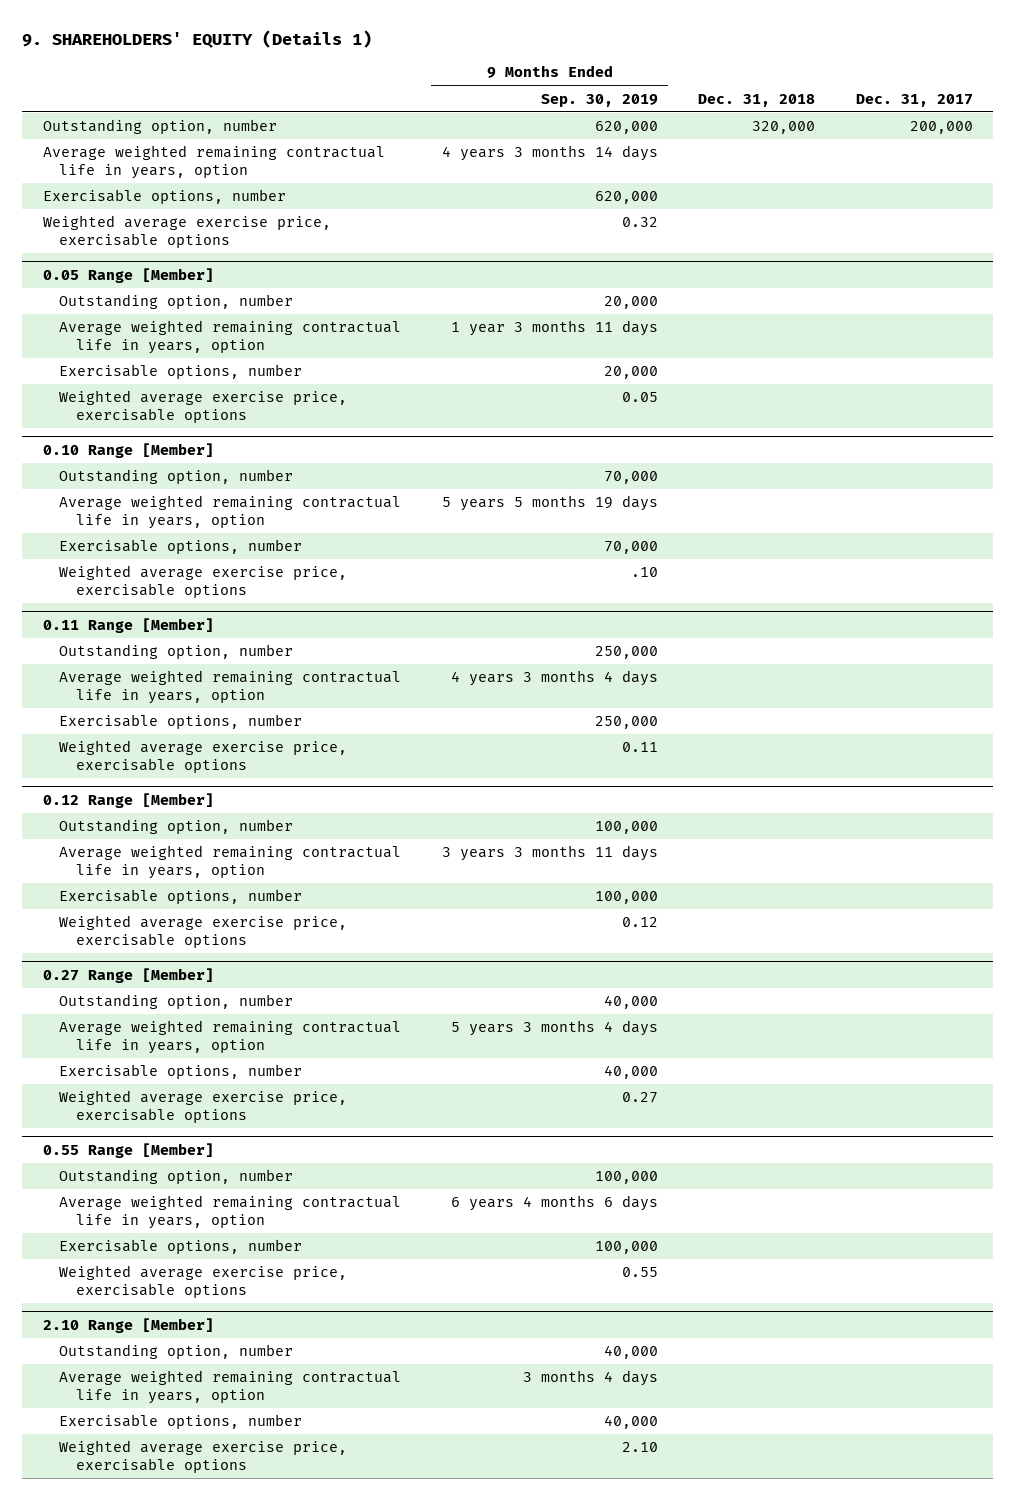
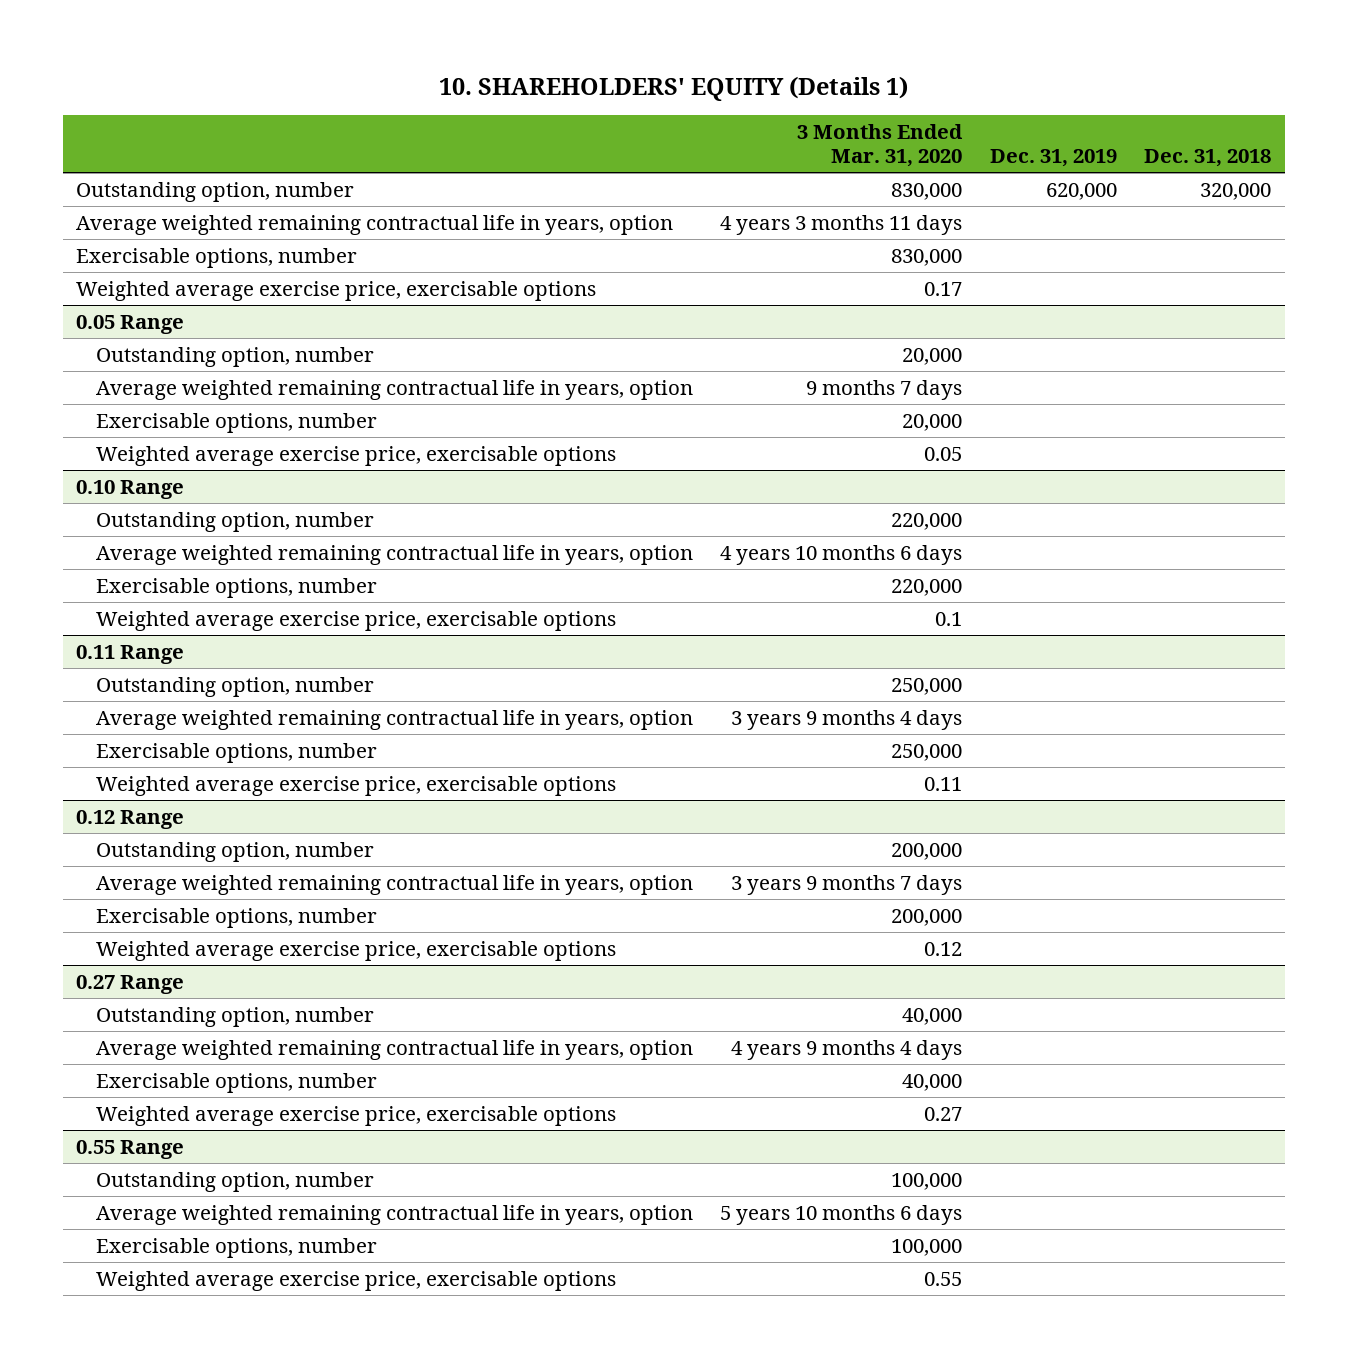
- 9. SHAREHOLDERS' EQUITY (Details 1)
+ 10. SHAREHOLDERS' EQUITY (Details 1)
- | 9 Months Ended Sep. 30, 2019 | Dec. 31, 2018 | Dec. 31, 2017
+ | 3 Months Ended Mar. 31, 2020 | Dec. 31, 2019 | Dec. 31, 2018
- 0.05 Range [Member]
+ 0.05 Range
- 0.10 Range [Member]
+ 0.10 Range
- 0.11 Range [Member]
+ 0.11 Range
- 0.12 Range [Member]
+ 0.12 Range
- 0.27 Range [Member]
+ 0.27 Range
- 0.55 Range [Member]
+ 0.55 Range
- 2.10 Range [Member]
- Outstanding option, number | 40,000 | |
- Average weighted remaining contractual life in years, option | 3 months 4 days | |
- Exercisable options, number | 40,000 | |
- Weighted average exercise price, exercisable options | 2.10 | |

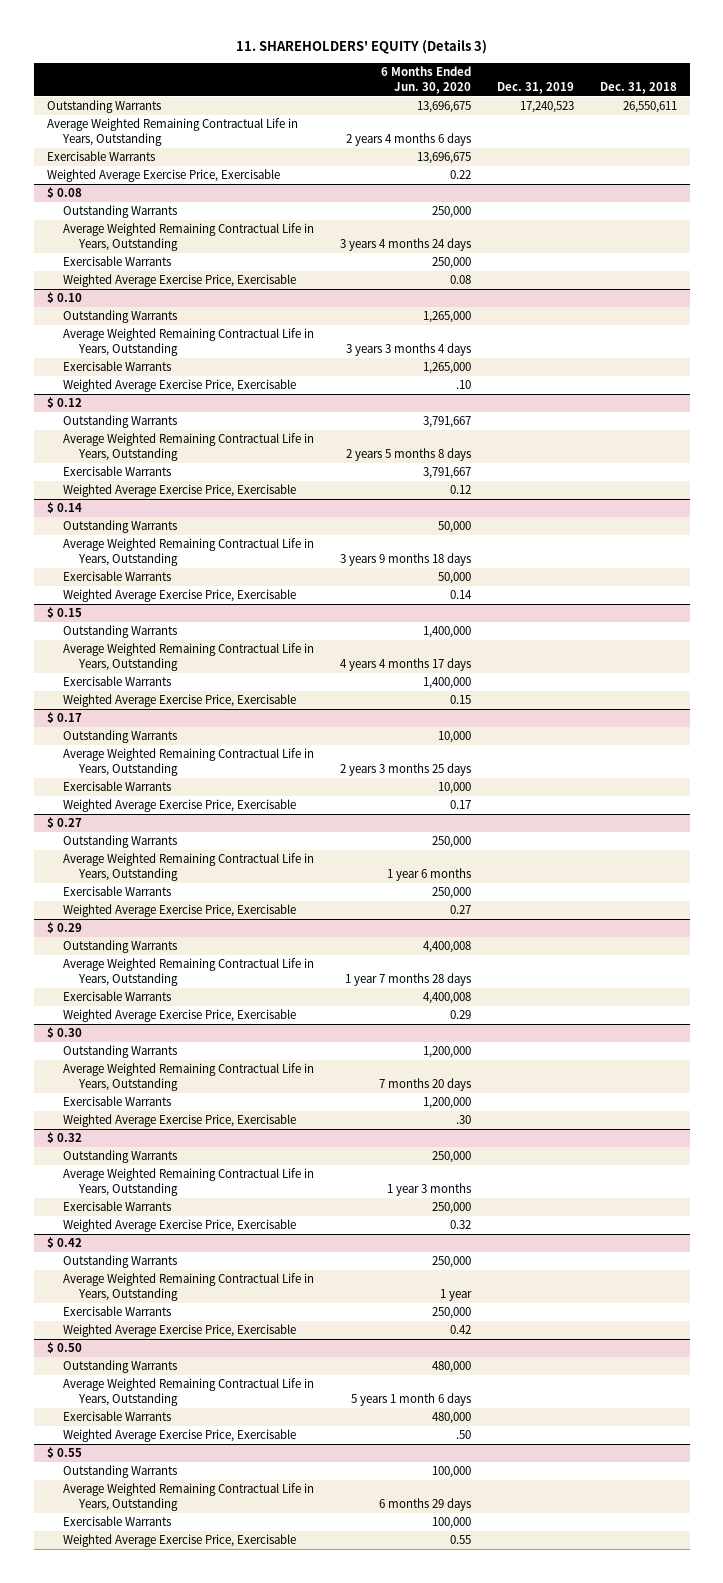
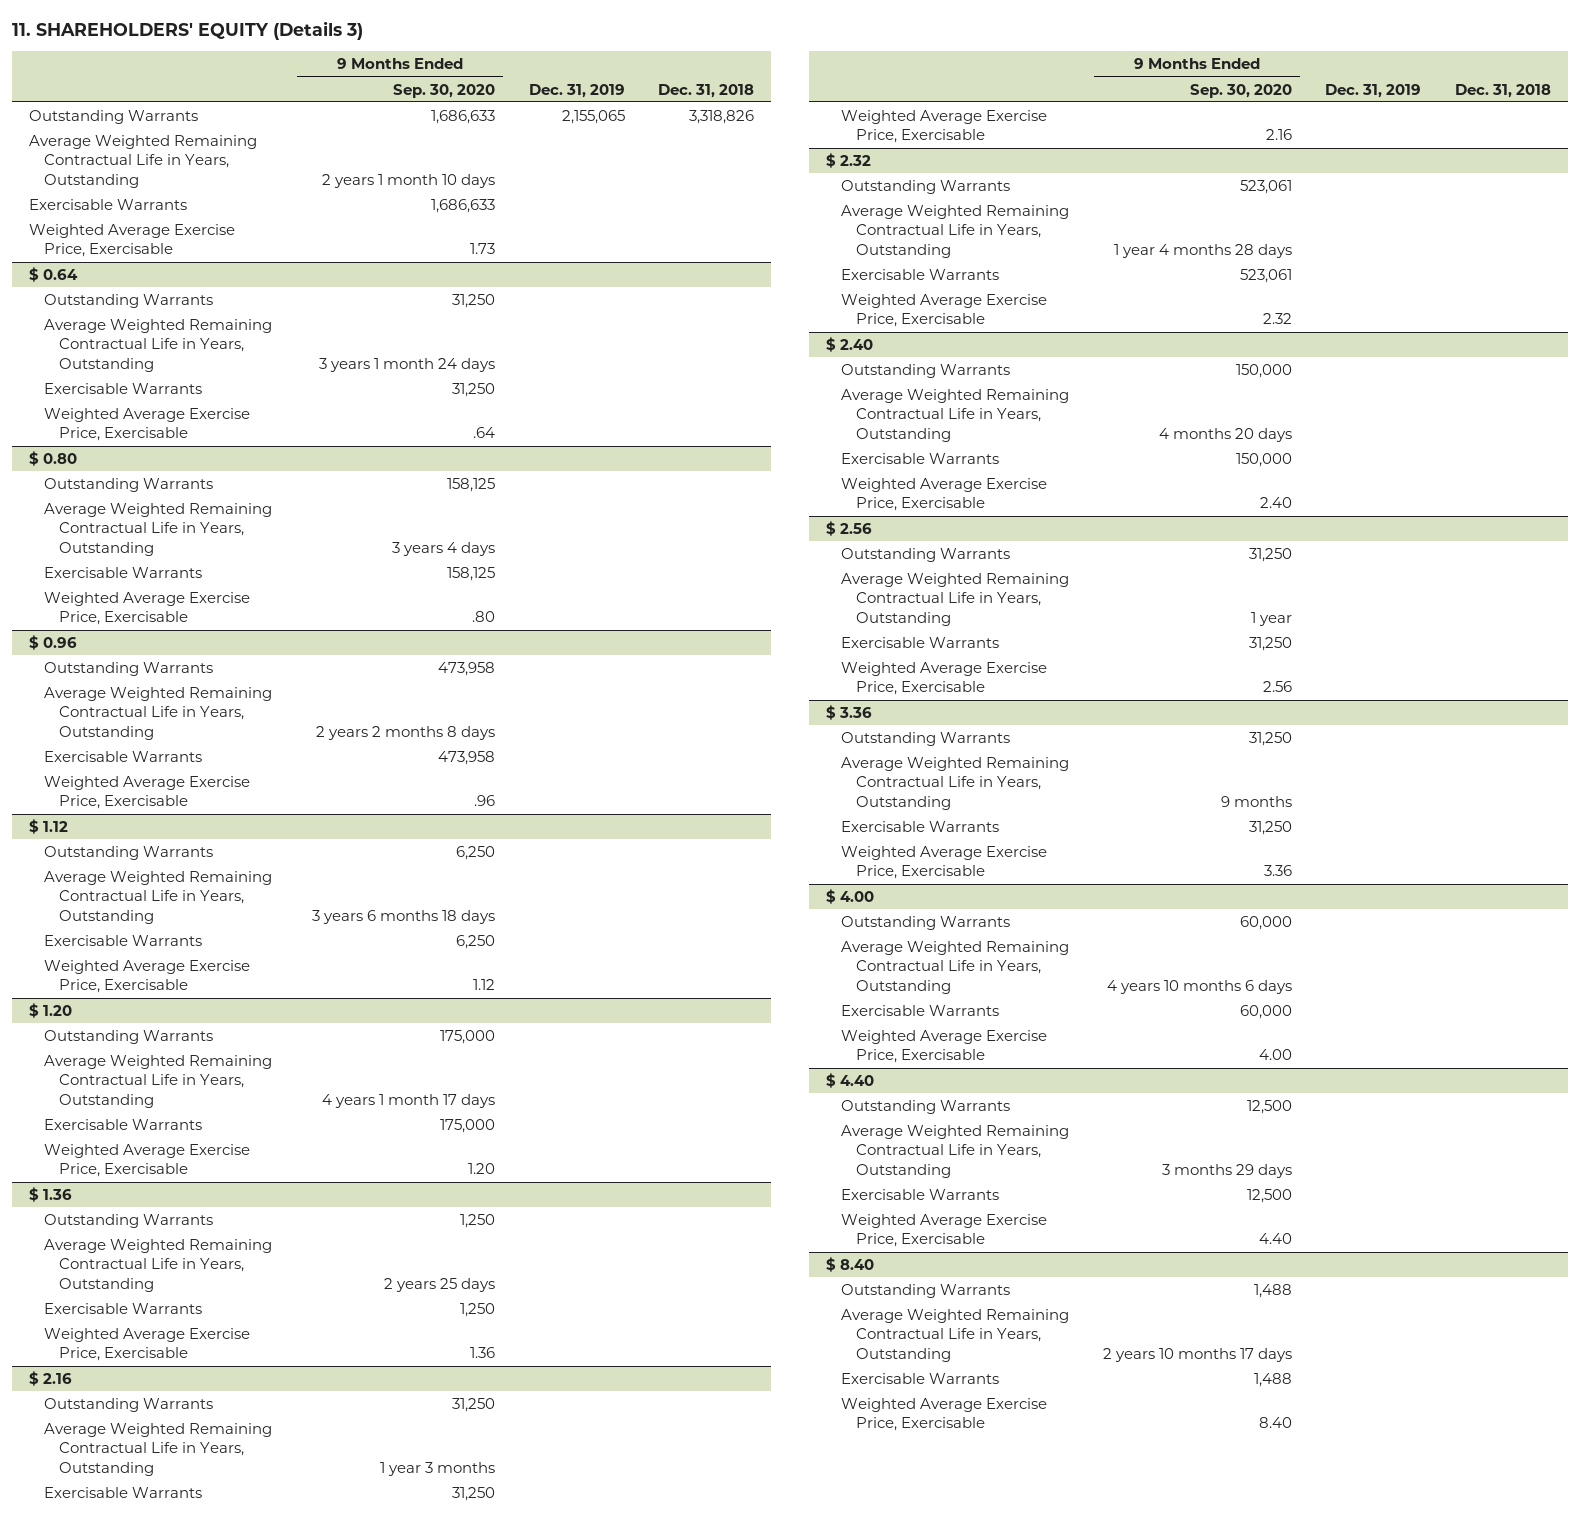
- | 6 Months Ended Jun. 30, 2020 | Dec. 31, 2019 | Dec. 31, 2018
+ | 9 Months Ended Sep. 30, 2020 | Dec. 31, 2019 | Dec. 31, 2018
- Outstanding Warrants | 13,696,675 | 17,240,523 | 26,550,611
+ Outstanding Warrants | 1,686,633 | 2,155,065 | 3,318,826
- $ 0.08
+ $ 0.64
- $ 0.10
+ $ 0.80
- $ 0.12
+ $ 0.96
- $ 0.14
+ $ 1.12
- $ 0.15
+ $ 1.20
- $ 0.17
+ $ 1.36
- $ 0.27
+ $ 2.16
- $ 0.29
+ $ 2.32
- $ 0.30
+ $ 2.40
- $ 0.32
+ $ 2.56
- $ 0.42
+ $ 3.36
- $ 0.50
+ $ 4.00
- $ 0.55
+ $ 4.40
+ $ 8.40
+ Outstanding Warrants | 1,488 | |
+ Average Weighted Remaining Contractual Life in Years, Outstanding | 2 years 10 months 17 days | |
+ Exercisable Warrants | 1,488 | |
+ Weighted Average Exercise Price, Exercisable | 8.40 | |

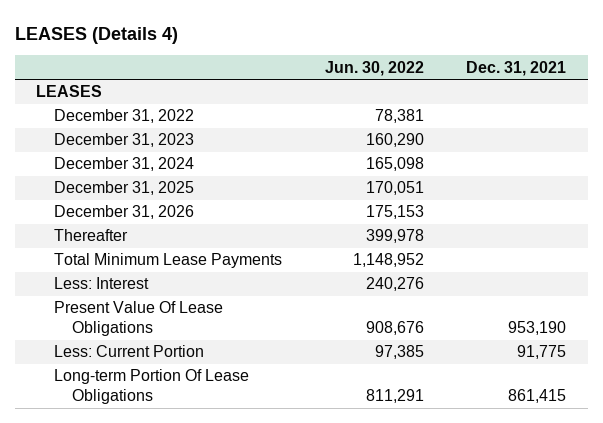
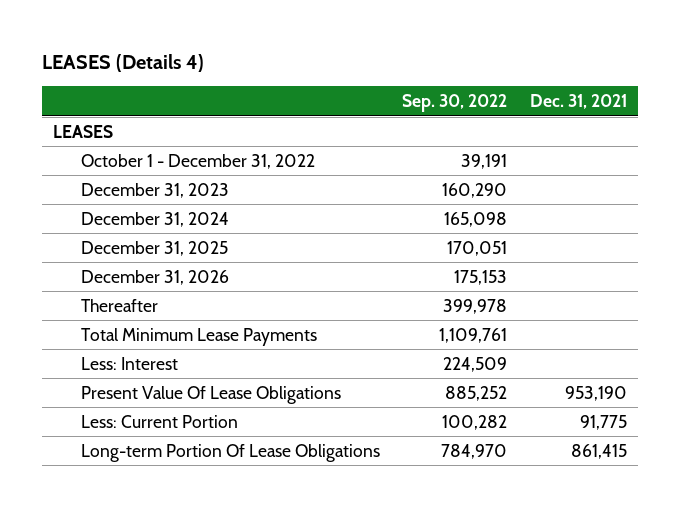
- | Jun. 30, 2022 | Dec. 31, 2021
+ | Sep. 30, 2022 | Dec. 31, 2021
- December 31, 2022 | 78,381 |
+ October 1 - December 31, 2022 | 39,191 |

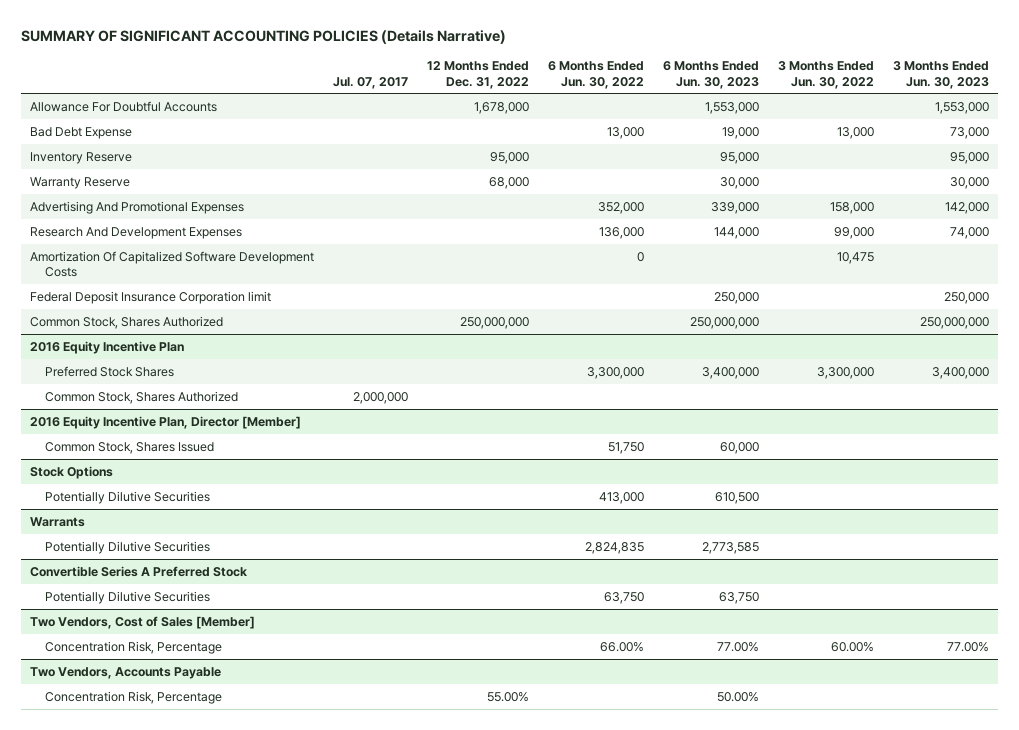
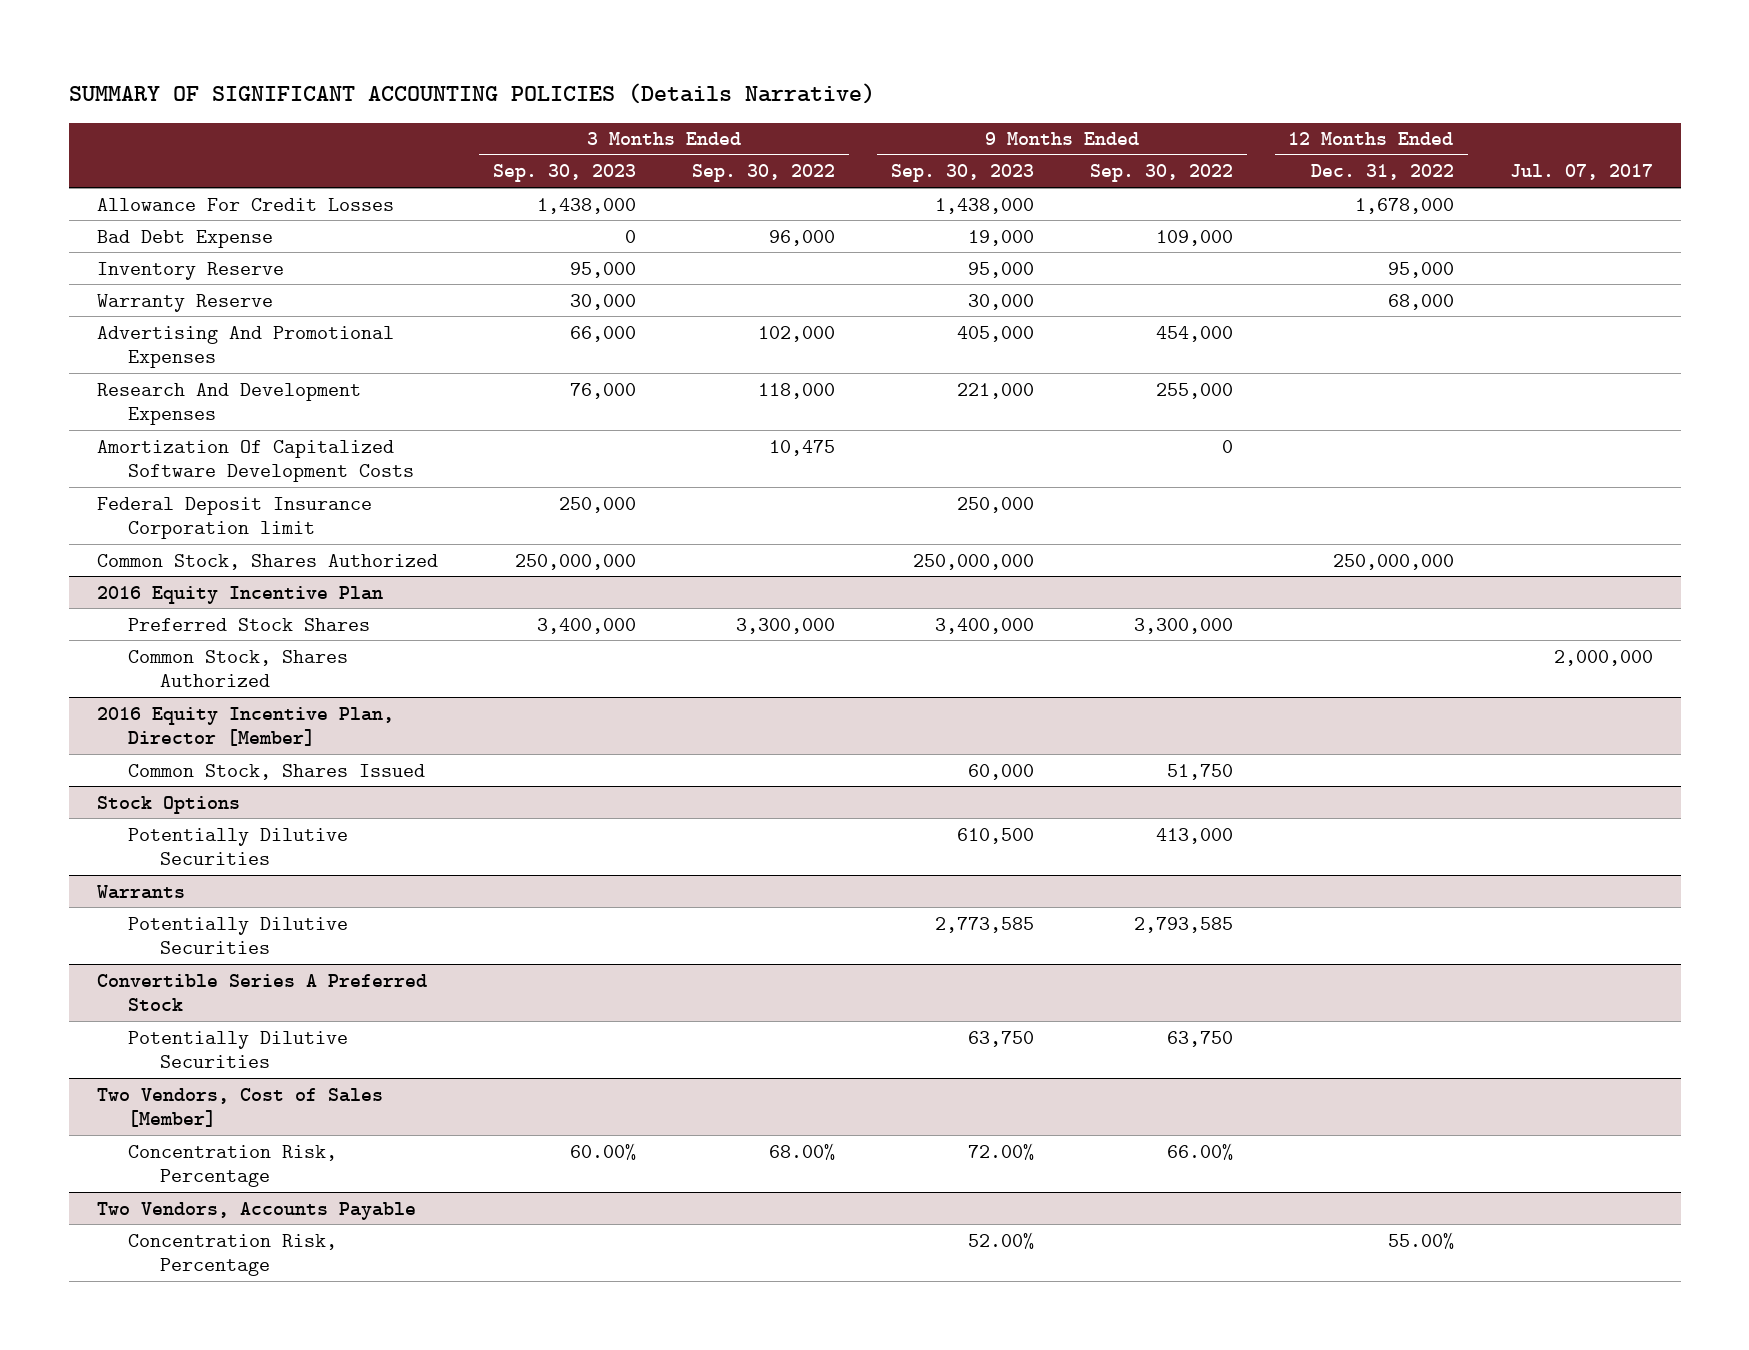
- | Jul. 07, 2017 | 12 Months Ended Dec. 31, 2022 | 6 Months Ended Jun. 30, 2022 | 6 Months Ended Jun. 30, 2023 | 3 Months Ended Jun. 30, 2022 | 3 Months Ended Jun. 30, 2023
+ | 3 Months Ended Sep. 30, 2023 | 3 Months Ended Sep. 30, 2022 | 9 Months Ended Sep. 30, 2023 | 9 Months Ended Sep. 30, 2022 | 12 Months Ended Dec. 31, 2022 | Jul. 07, 2017
- Allowance For Doubtful Accounts | | 1,678,000 | | 1,553,000 | | 1,553,000
+ Allowance For Credit Losses | 1,438,000 | | 1,438,000 | | 1,678,000 |

